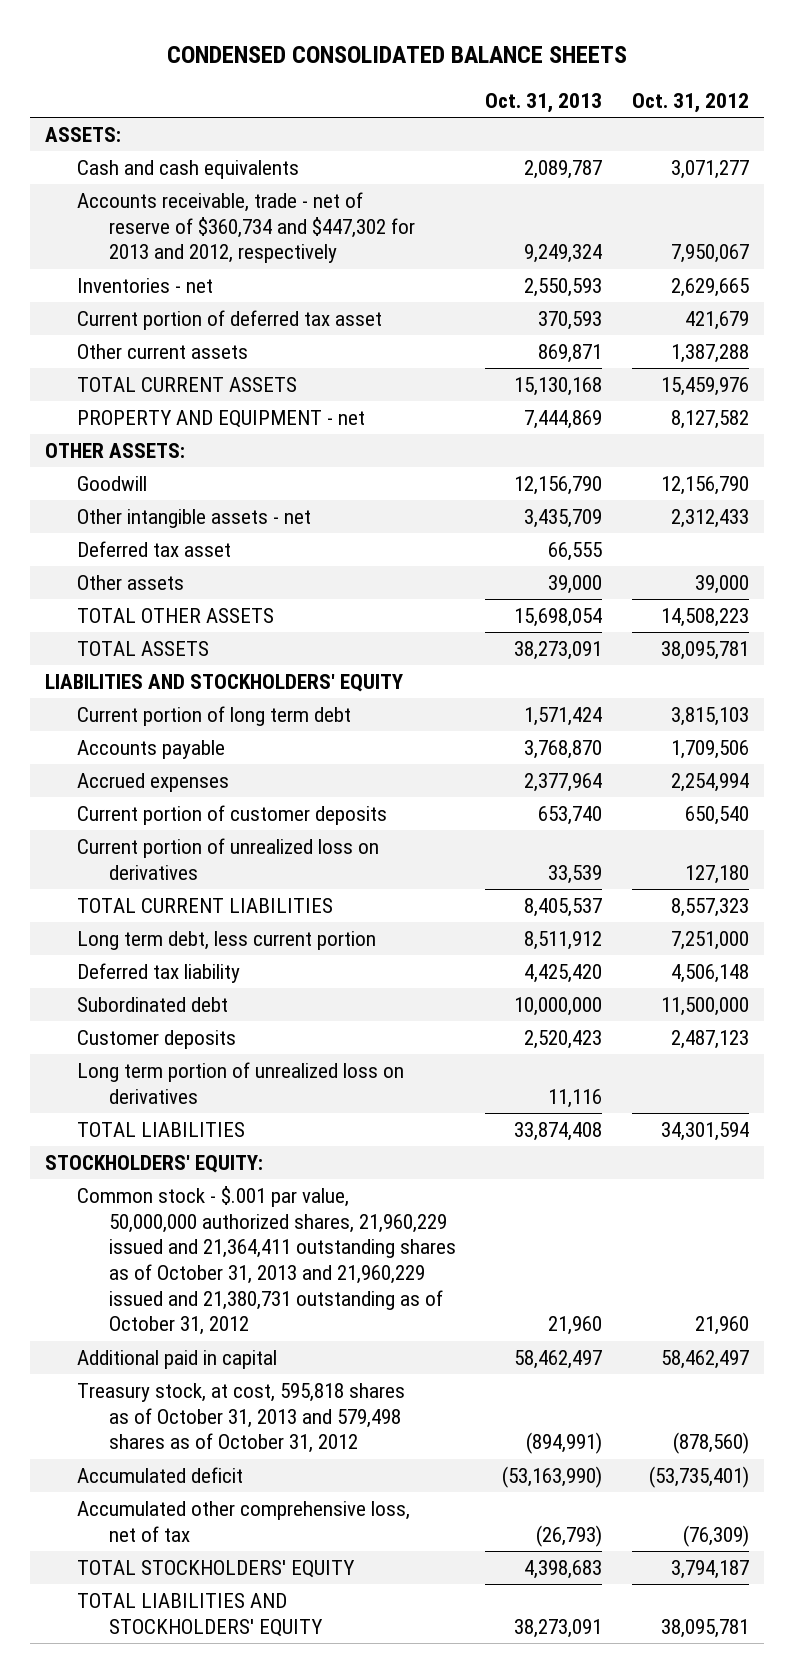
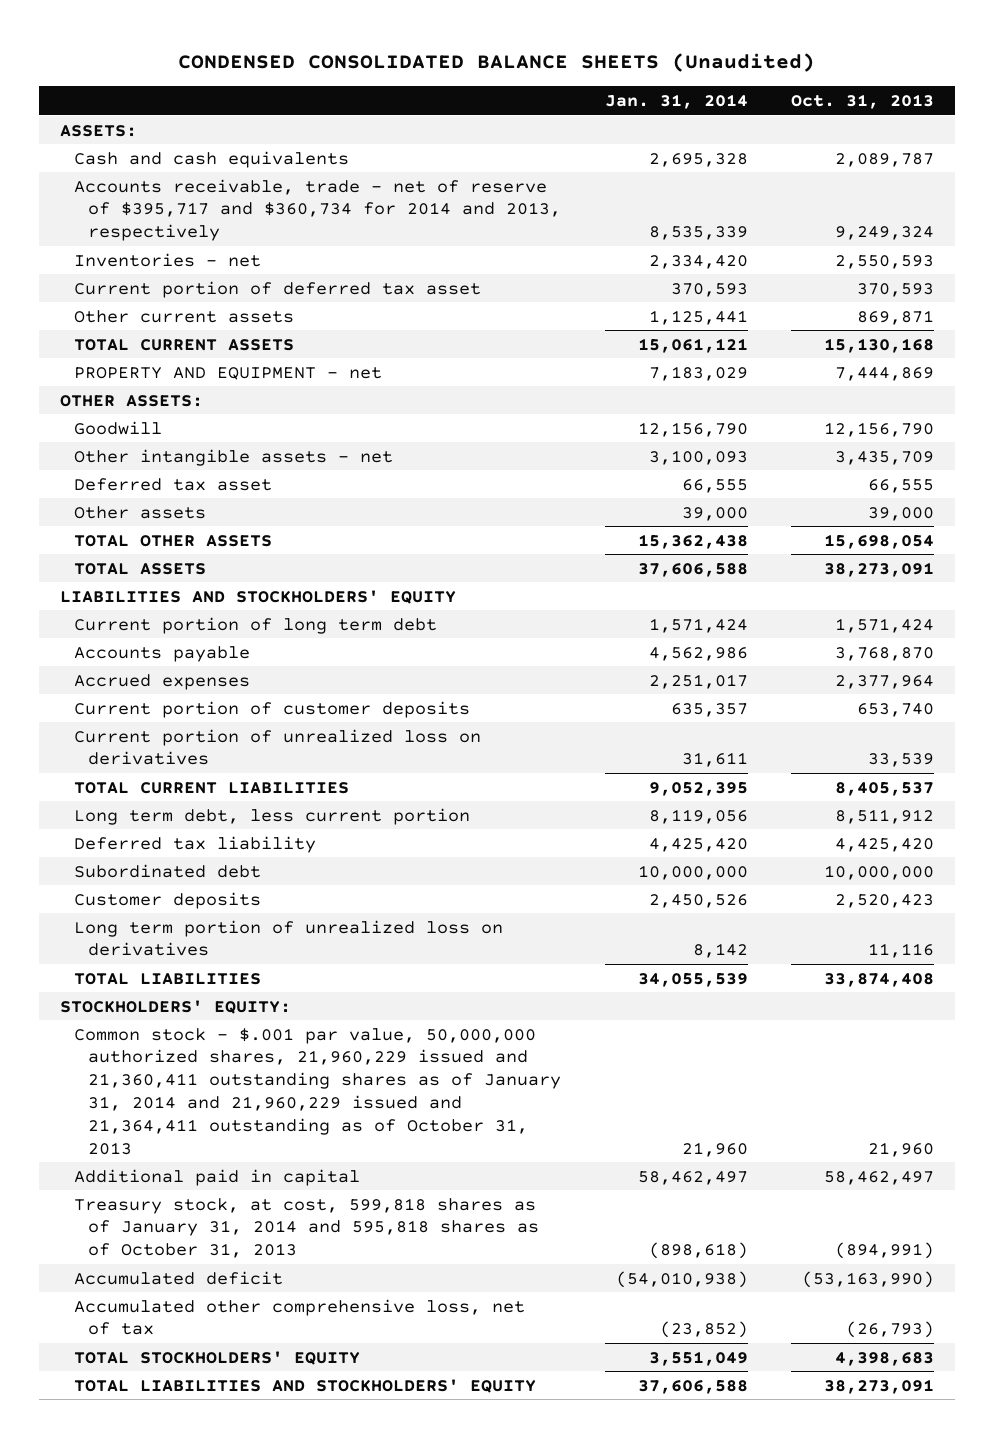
- CONDENSED CONSOLIDATED BALANCE SHEETS
+ CONDENSED CONSOLIDATED BALANCE SHEETS (Unaudited)
- | Oct. 31, 2013 | Oct. 31, 2012
+ | Jan. 31, 2014 | Oct. 31, 2013
- Accounts receivable, trade - net of reserve of $360,734 and $447,302 for 2013 and 2012, respectively | 9,249,324 | 7,950,067
+ Accounts receivable, trade - net of reserve of $395,717 and $360,734 for 2014 and 2013, respectively | 8,535,339 | 9,249,324
- Common stock - $.001 par value, 50,000,000 authorized shares, 21,960,229 issued and 21,364,411 outstanding shares as of October 31, 2013 and 21,960,229 issued and 21,380,731 outstanding as of October 31, 2012 | 21,960 | 21,960
+ Common stock - $.001 par value, 50,000,000 authorized shares, 21,960,229 issued and 21,360,411 outstanding shares as of January 31, 2014 and 21,960,229 issued and 21,364,411 outstanding as of October 31, 2013 | 21,960 | 21,960
- Treasury stock, at cost, 595,818 shares as of October 31, 2013 and 579,498 shares as of October 31, 2012 | (894,991) | (878,560)
+ Treasury stock, at cost, 599,818 shares as of January 31, 2014 and 595,818 shares as of October 31, 2013 | (898,618) | (894,991)

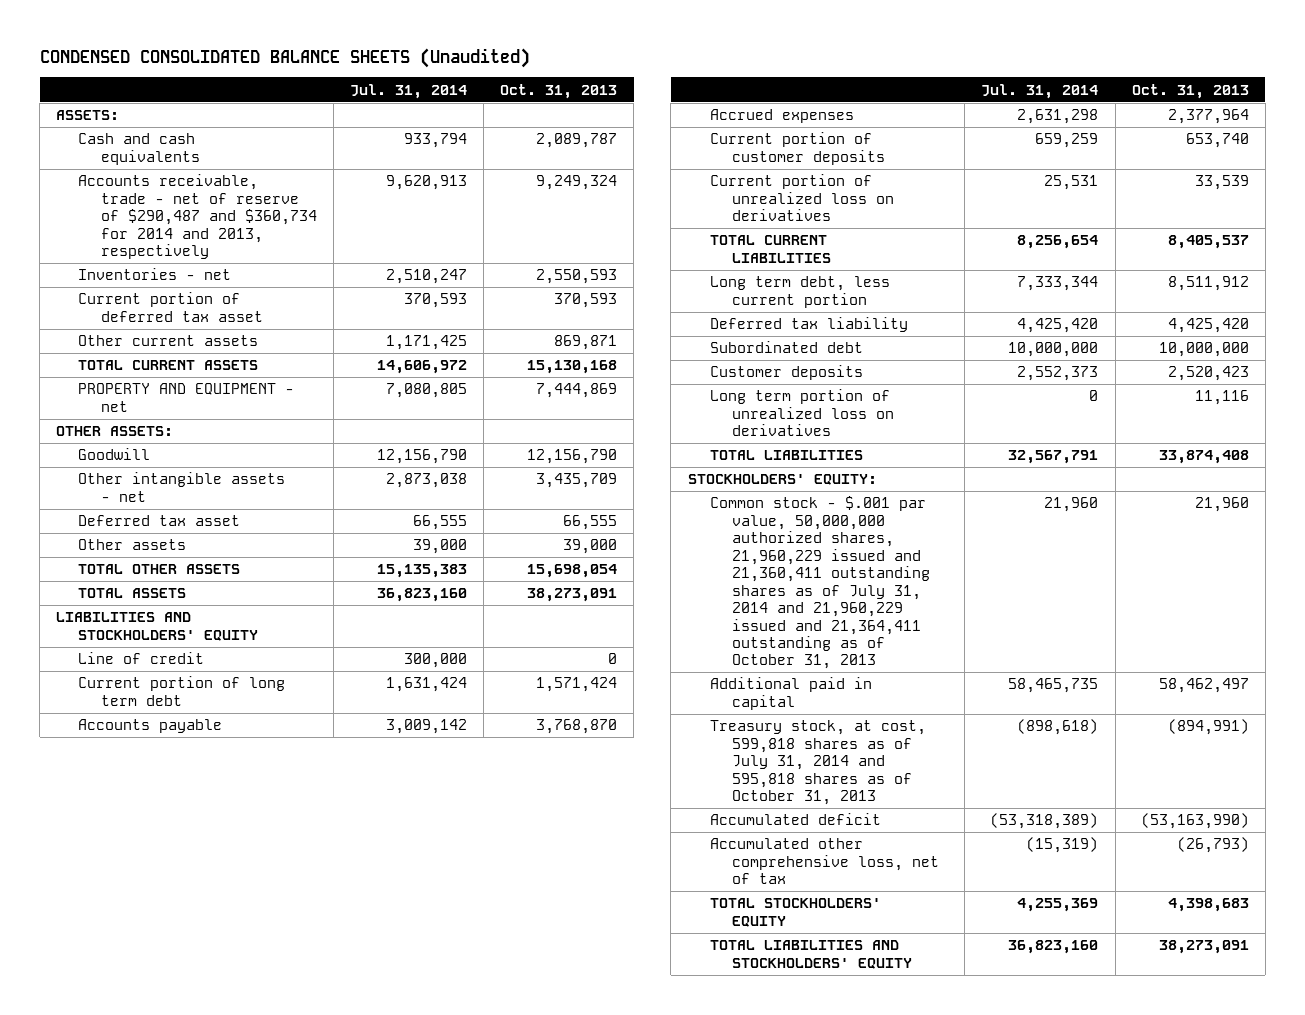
- | Jan. 31, 2014 | Oct. 31, 2013
+ | Jul. 31, 2014 | Oct. 31, 2013
- Accounts receivable, trade - net of reserve of $395,717 and $360,734 for 2014 and 2013, respectively | 8,535,339 | 9,249,324
+ Accounts receivable, trade - net of reserve of $290,487 and $360,734 for 2014 and 2013, respectively | 9,620,913 | 9,249,324
+ Line of credit | 300,000 | 0
- Common stock - $.001 par value, 50,000,000 authorized shares, 21,960,229 issued and 21,360,411 outstanding shares as of January 31, 2014 and 21,960,229 issued and 21,364,411 outstanding as of October 31, 2013 | 21,960 | 21,960
+ Common stock - $.001 par value, 50,000,000 authorized shares, 21,960,229 issued and 21,360,411 outstanding shares as of July 31, 2014 and 21,960,229 issued and 21,364,411 outstanding as of October 31, 2013 | 21,960 | 21,960
- Treasury stock, at cost, 599,818 shares as of January 31, 2014 and 595,818 shares as of October 31, 2013 | (898,618) | (894,991)
+ Treasury stock, at cost, 599,818 shares as of July 31, 2014 and 595,818 shares as of October 31, 2013 | (898,618) | (894,991)

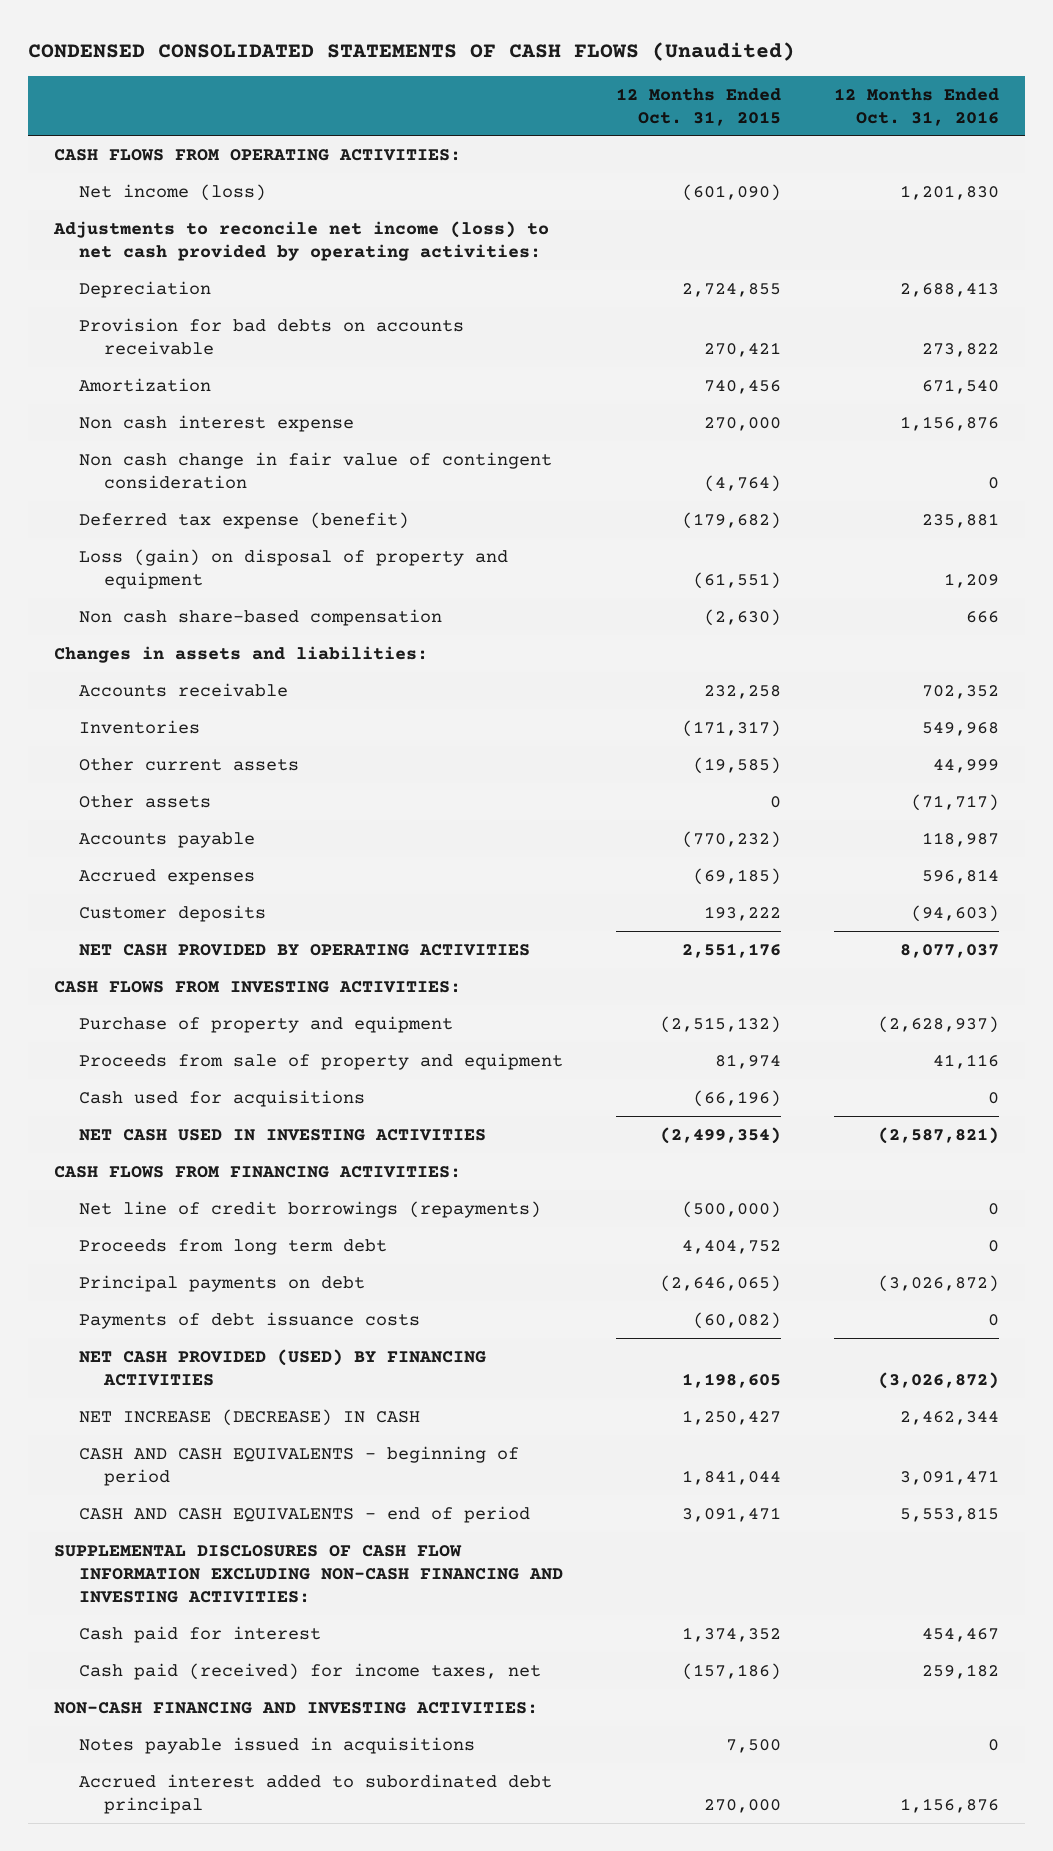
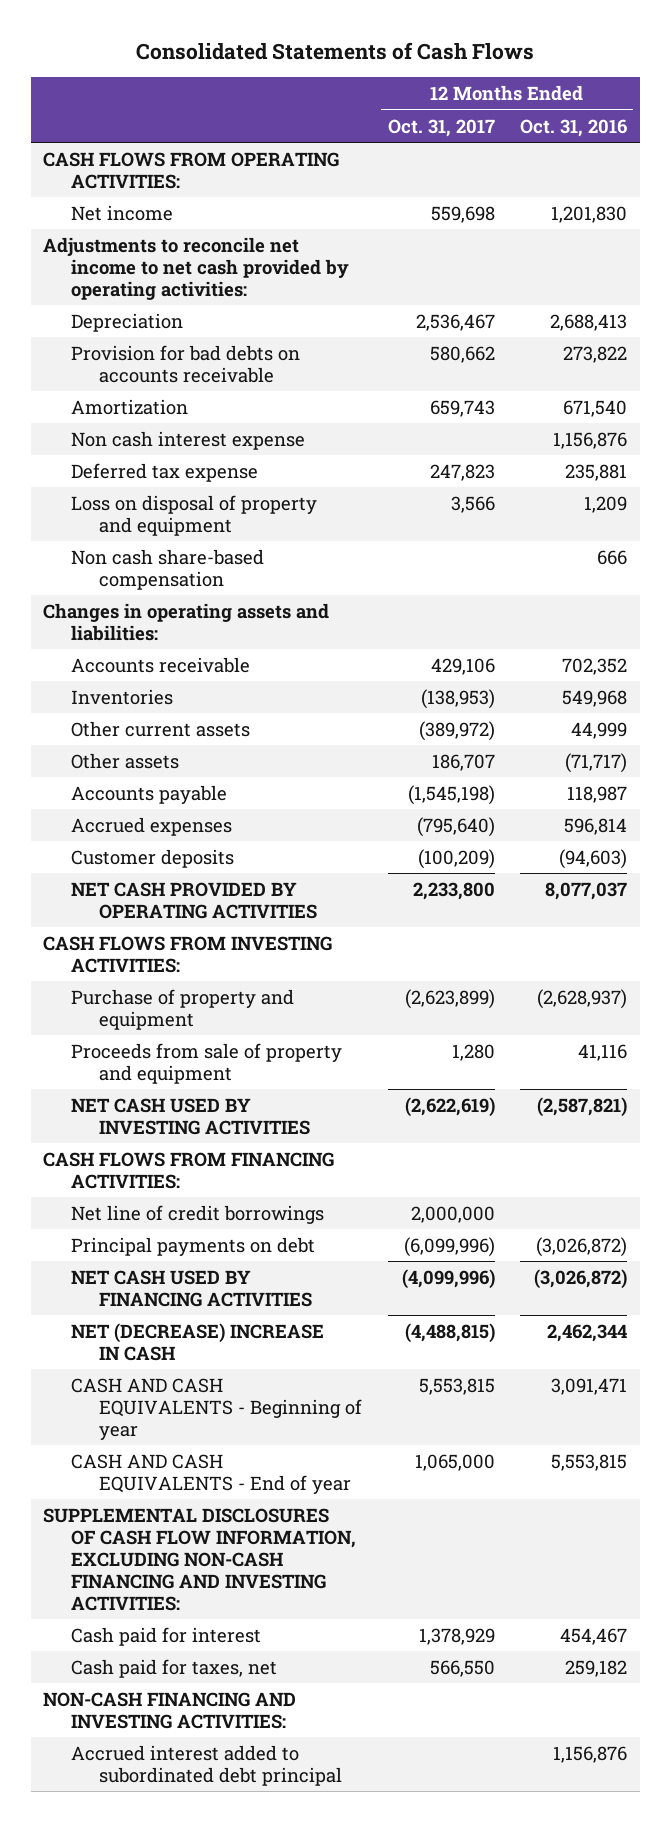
- CONDENSED CONSOLIDATED STATEMENTS OF CASH FLOWS (Unaudited)
+ Consolidated Statements of Cash Flows
- | 12 Months Ended Oct. 31, 2015 | 12 Months Ended Oct. 31, 2016
+ | 12 Months Ended Oct. 31, 2017 | 12 Months Ended Oct. 31, 2016
- Net income (loss) | (601,090) | 1,201,830
- Adjustments to reconcile net income (loss) to net cash provided by operating activities:
+ Net income | 559,698 | 1,201,830
+ Adjustments to reconcile net income to net cash provided by operating activities:
- Non cash change in fair value of contingent consideration | (4,764) | 0
- Deferred tax expense (benefit) | (179,682) | 235,881
- Loss (gain) on disposal of property and equipment | (61,551) | 1,209
+ Deferred tax expense | 247,823 | 235,881
+ Loss on disposal of property and equipment | 3,566 | 1,209
- Changes in assets and liabilities:
+ Changes in operating assets and liabilities:
- Cash used for acquisitions | (66,196) | 0
- NET CASH USED IN INVESTING ACTIVITIES | (2,499,354) | (2,587,821)
+ NET CASH USED BY INVESTING ACTIVITIES | (2,622,619) | (2,587,821)
- Net line of credit borrowings (repayments) | (500,000) | 0
- Proceeds from long term debt | 4,404,752 | 0
+ Net line of credit borrowings | 2,000,000 |
- Payments of debt issuance costs | (60,082) | 0
- NET CASH PROVIDED (USED) BY FINANCING ACTIVITIES | 1,198,605 | (3,026,872)
- NET INCREASE (DECREASE) IN CASH | 1,250,427 | 2,462,344
- CASH AND CASH EQUIVALENTS - beginning of period | 1,841,044 | 3,091,471
- CASH AND CASH EQUIVALENTS - end of period | 3,091,471 | 5,553,815
- SUPPLEMENTAL DISCLOSURES OF CASH FLOW INFORMATION EXCLUDING NON-CASH FINANCING AND INVESTING ACTIVITIES:
+ NET CASH USED BY FINANCING ACTIVITIES | (4,099,996) | (3,026,872)
+ NET (DECREASE) INCREASE IN CASH | (4,488,815) | 2,462,344
+ CASH AND CASH EQUIVALENTS - Beginning of year | 5,553,815 | 3,091,471
+ CASH AND CASH EQUIVALENTS - End of year | 1,065,000 | 5,553,815
+ SUPPLEMENTAL DISCLOSURES OF CASH FLOW INFORMATION, EXCLUDING NON-CASH FINANCING AND INVESTING ACTIVITIES:
- Cash paid (received) for income taxes, net | (157,186) | 259,182
+ Cash paid for taxes, net | 566,550 | 259,182
- Notes payable issued in acquisitions | 7,500 | 0

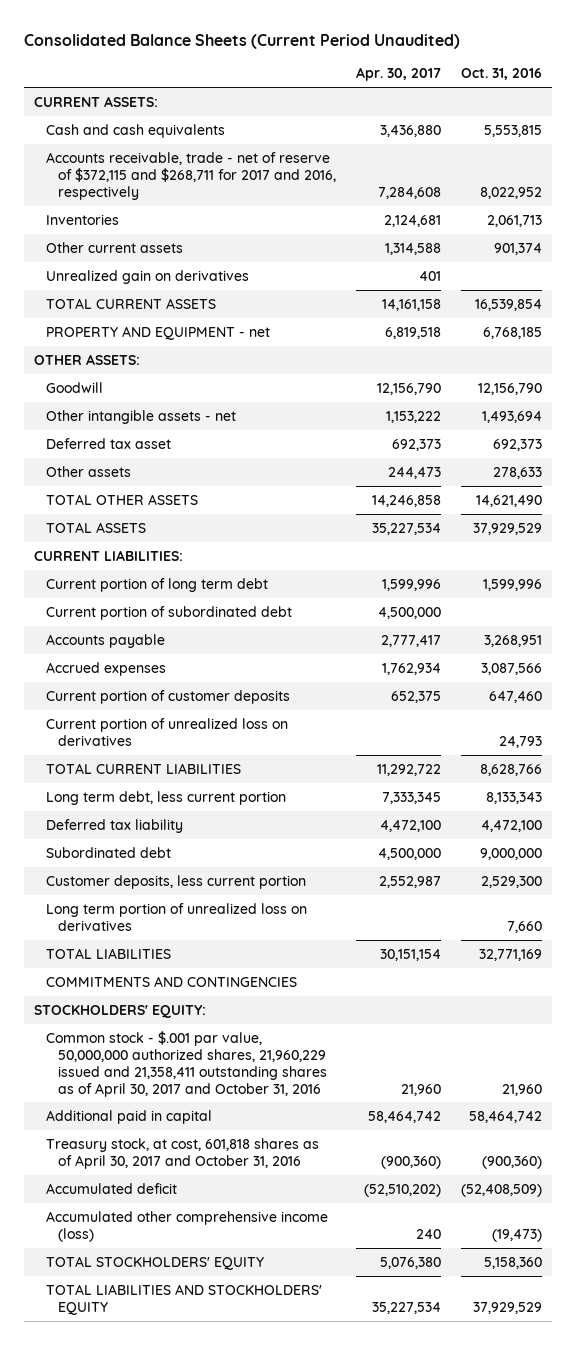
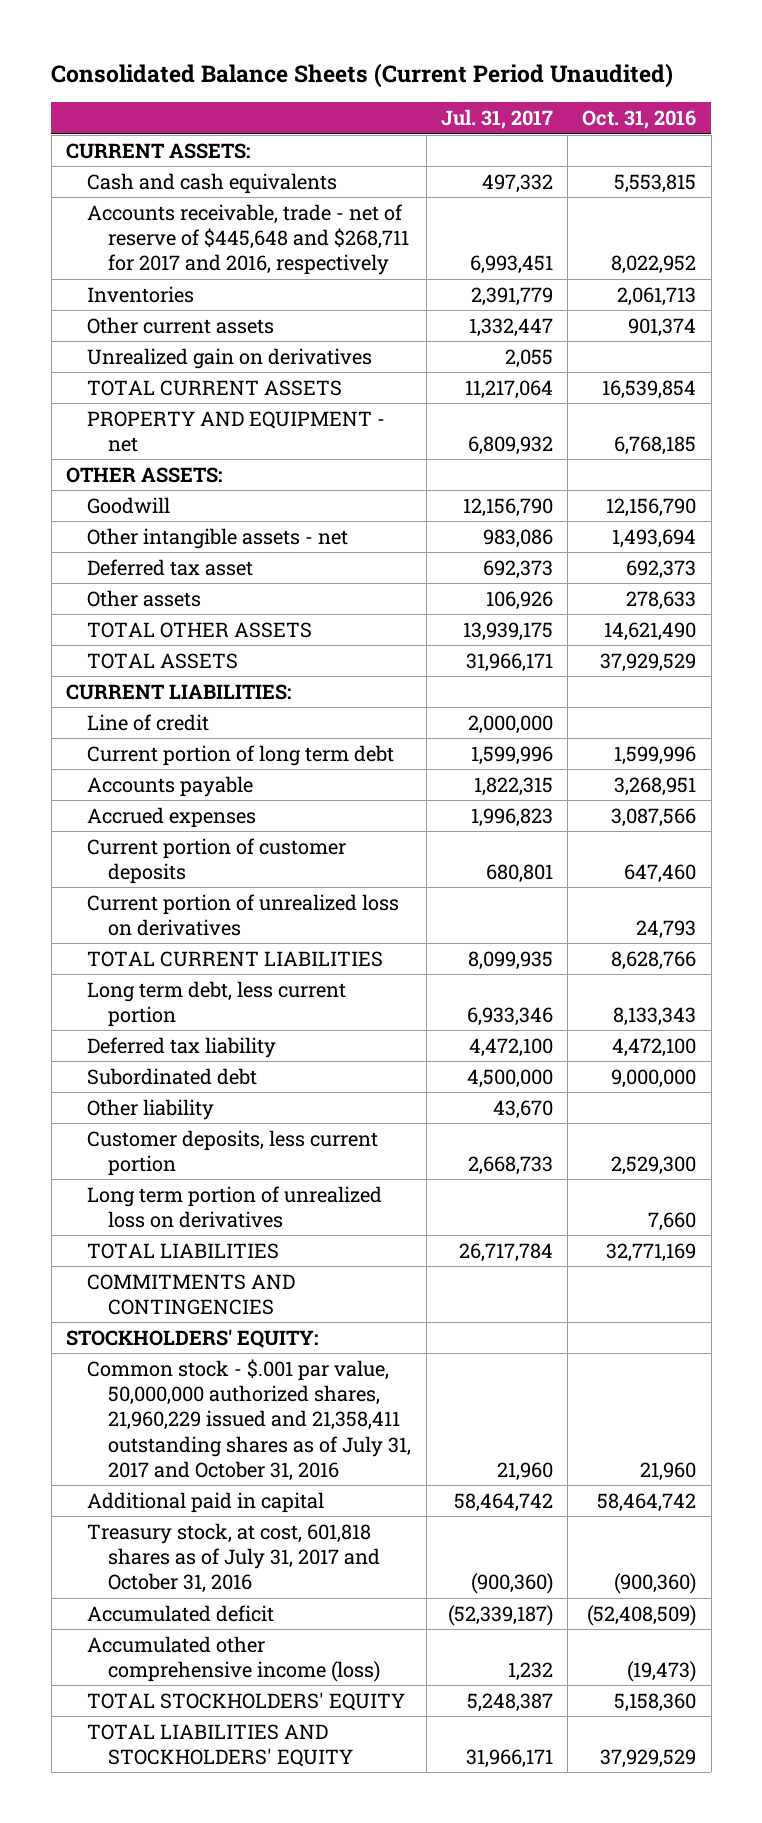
- | Apr. 30, 2017 | Oct. 31, 2016
+ | Jul. 31, 2017 | Oct. 31, 2016
- Accounts receivable, trade - net of reserve of $372,115 and $268,711 for 2017 and 2016, respectively | 7,284,608 | 8,022,952
+ Accounts receivable, trade - net of reserve of $445,648 and $268,711 for 2017 and 2016, respectively | 6,993,451 | 8,022,952
+ Line of credit | 2,000,000 |
- Current portion of subordinated debt | 4,500,000 |
+ Other liability | 43,670 |
- Common stock - $.001 par value, 50,000,000 authorized shares, 21,960,229 issued and 21,358,411 outstanding shares as of April 30, 2017 and October 31, 2016 | 21,960 | 21,960
+ Common stock - $.001 par value, 50,000,000 authorized shares, 21,960,229 issued and 21,358,411 outstanding shares as of July 31, 2017 and October 31, 2016 | 21,960 | 21,960
- Treasury stock, at cost, 601,818 shares as of April 30, 2017 and October 31, 2016 | (900,360) | (900,360)
+ Treasury stock, at cost, 601,818 shares as of July 31, 2017 and October 31, 2016 | (900,360) | (900,360)

